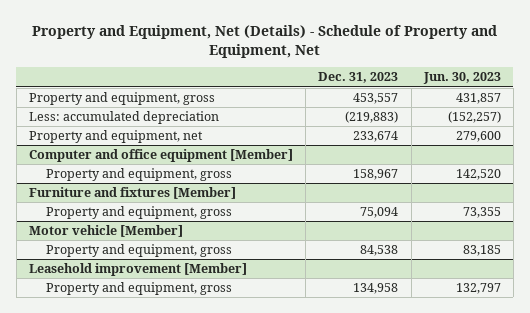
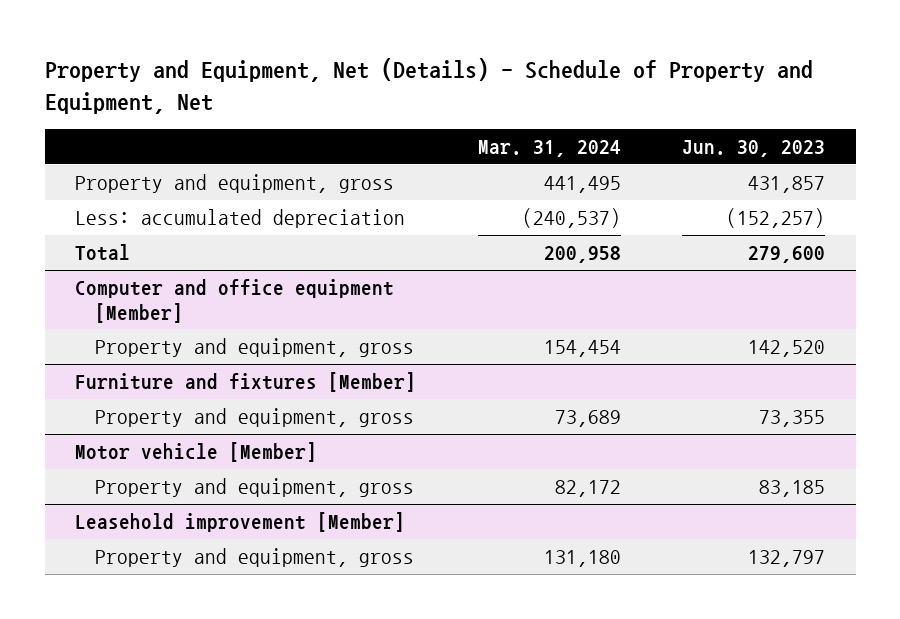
- | Dec. 31, 2023 | Jun. 30, 2023
+ | Mar. 31, 2024 | Jun. 30, 2023
- Property and equipment, net | 233,674 | 279,600
+ Total | 200,958 | 279,600

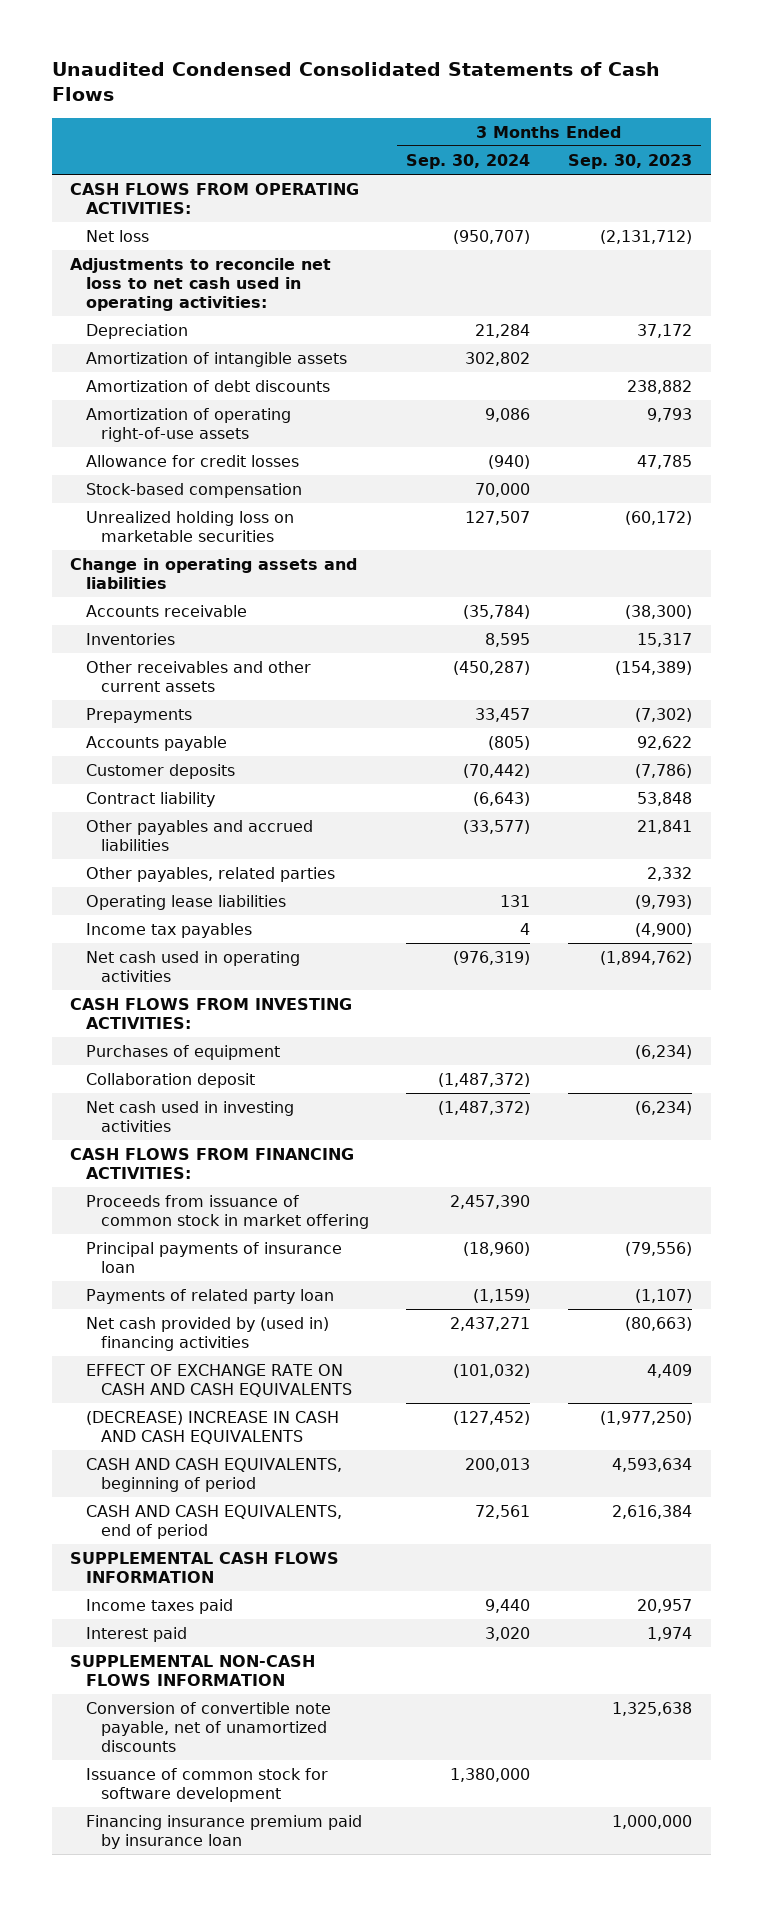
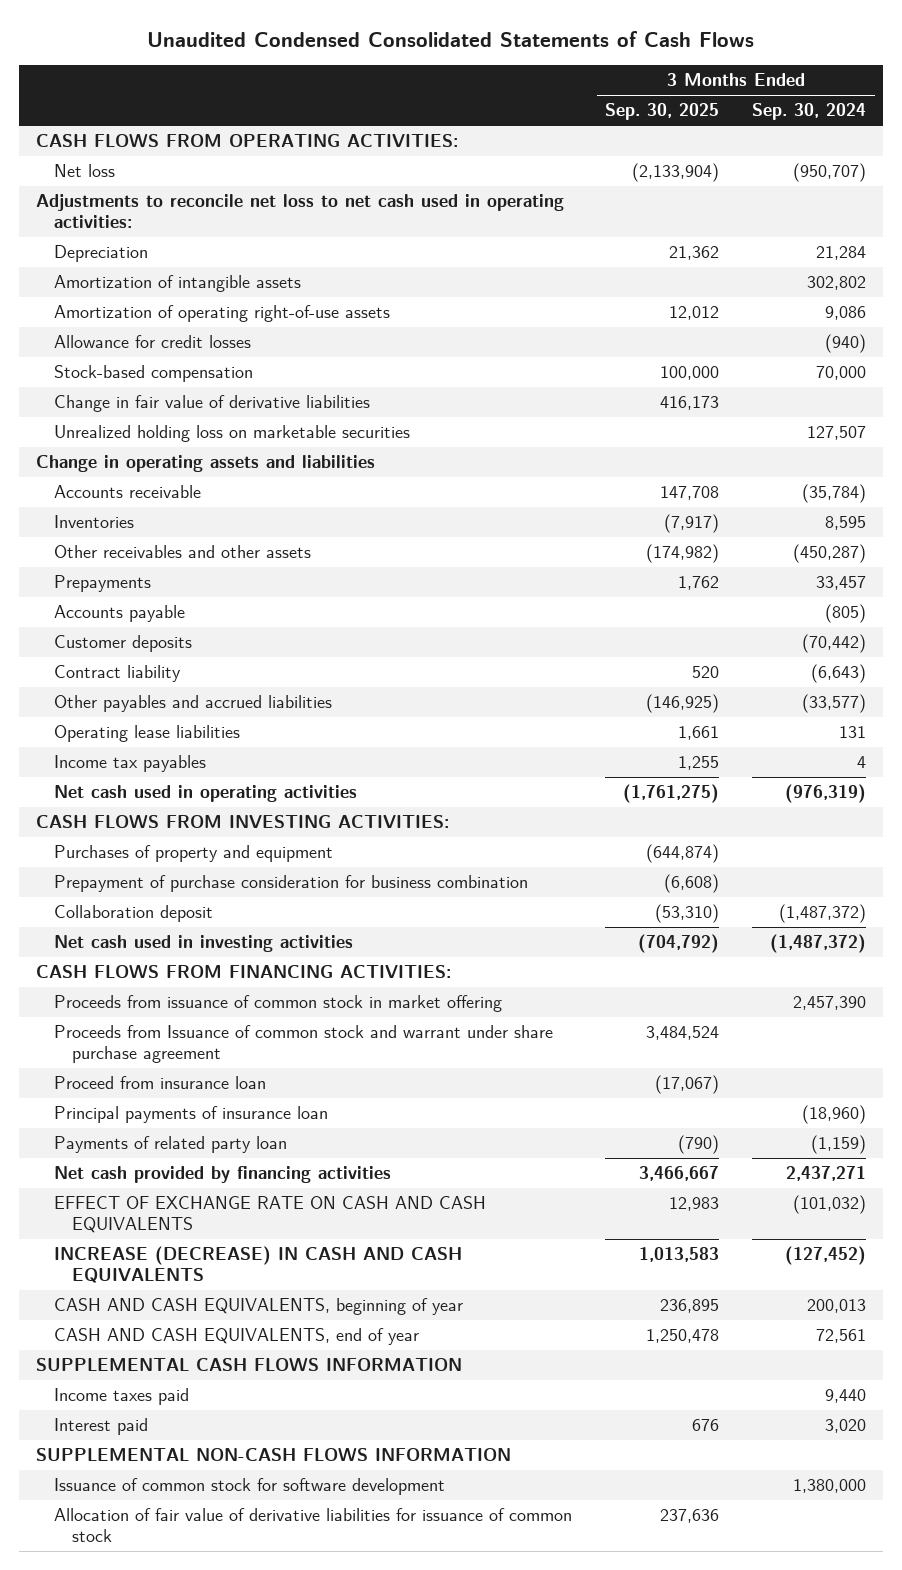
- | 3 Months Ended Sep. 30, 2024 | 3 Months Ended Sep. 30, 2023
+ | 3 Months Ended Sep. 30, 2025 | 3 Months Ended Sep. 30, 2024
- Amortization of debt discounts | | 238,882
+ Change in fair value of derivative liabilities | 416,173 |
- Other receivables and other current assets | (450,287) | (154,389)
+ Other receivables and other assets | (174,982) | (450,287)
- Other payables, related parties | | 2,332
- Purchases of equipment | | (6,234)
+ Purchases of property and equipment | (644,874) |
+ Prepayment of purchase consideration for business combination | (6,608) |
+ Proceeds from Issuance of common stock and warrant under share purchase agreement | 3,484,524 |
+ Proceed from insurance loan | (17,067) |
- Net cash provided by (used in) financing activities | 2,437,271 | (80,663)
+ Net cash provided by financing activities | 3,466,667 | 2,437,271
- (DECREASE) INCREASE IN CASH AND CASH EQUIVALENTS | (127,452) | (1,977,250)
- CASH AND CASH EQUIVALENTS, beginning of period | 200,013 | 4,593,634
- CASH AND CASH EQUIVALENTS, end of period | 72,561 | 2,616,384
+ INCREASE (DECREASE) IN CASH AND CASH EQUIVALENTS | 1,013,583 | (127,452)
+ CASH AND CASH EQUIVALENTS, beginning of year | 236,895 | 200,013
+ CASH AND CASH EQUIVALENTS, end of year | 1,250,478 | 72,561
- Conversion of convertible note payable, net of unamortized discounts | | 1,325,638
- Financing insurance premium paid by insurance loan | | 1,000,000
+ Allocation of fair value of derivative liabilities for issuance of common stock | 237,636 |

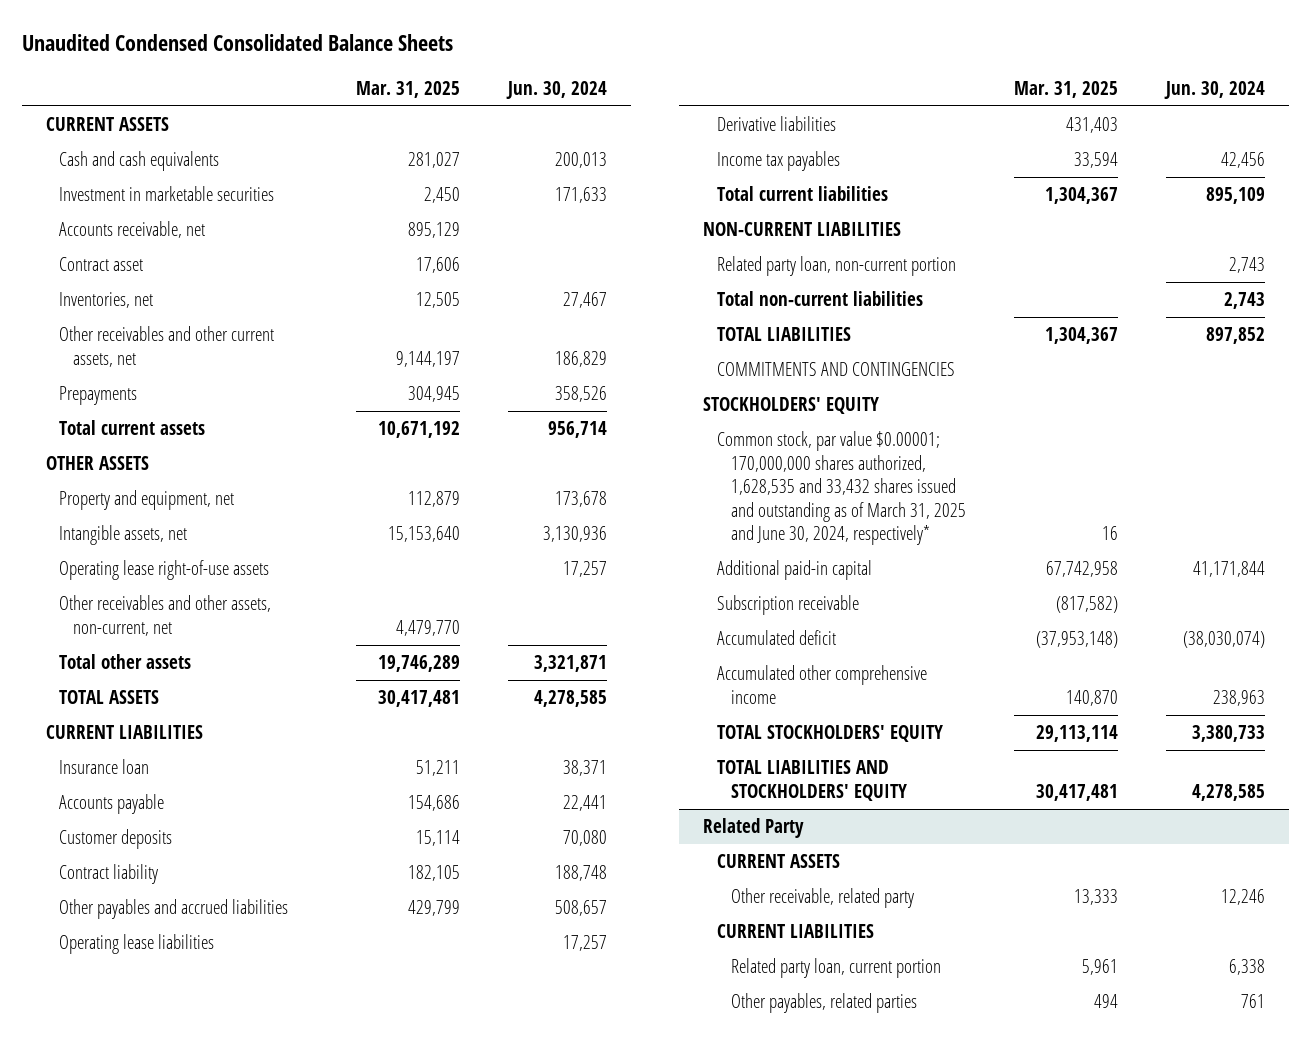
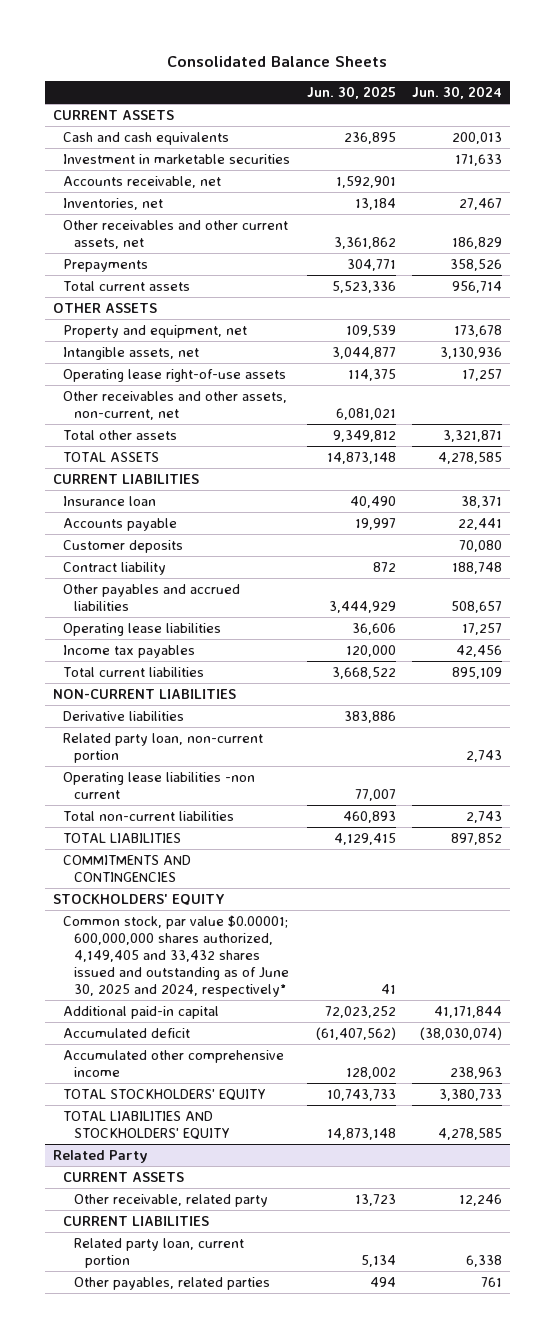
- Unaudited Condensed Consolidated Balance Sheets
+ Consolidated Balance Sheets
- | Mar. 31, 2025 | Jun. 30, 2024
+ | Jun. 30, 2025 | Jun. 30, 2024
- Contract asset | 17,606 |
moved down: Derivative liabilities | 383,886 |
+ Operating lease liabilities -non current | 77,007 |
- Common stock, par value $0.00001; 170,000,000 shares authorized, 1,628,535 and 33,432 shares issued and outstanding as of March 31, 2025 and June 30, 2024, respectively* | 16 |
+ Common stock, par value $0.00001; 600,000,000 shares authorized, 4,149,405 and 33,432 shares issued and outstanding as of June 30, 2025 and 2024, respectively* | 41 |
- Subscription receivable | (817,582) |

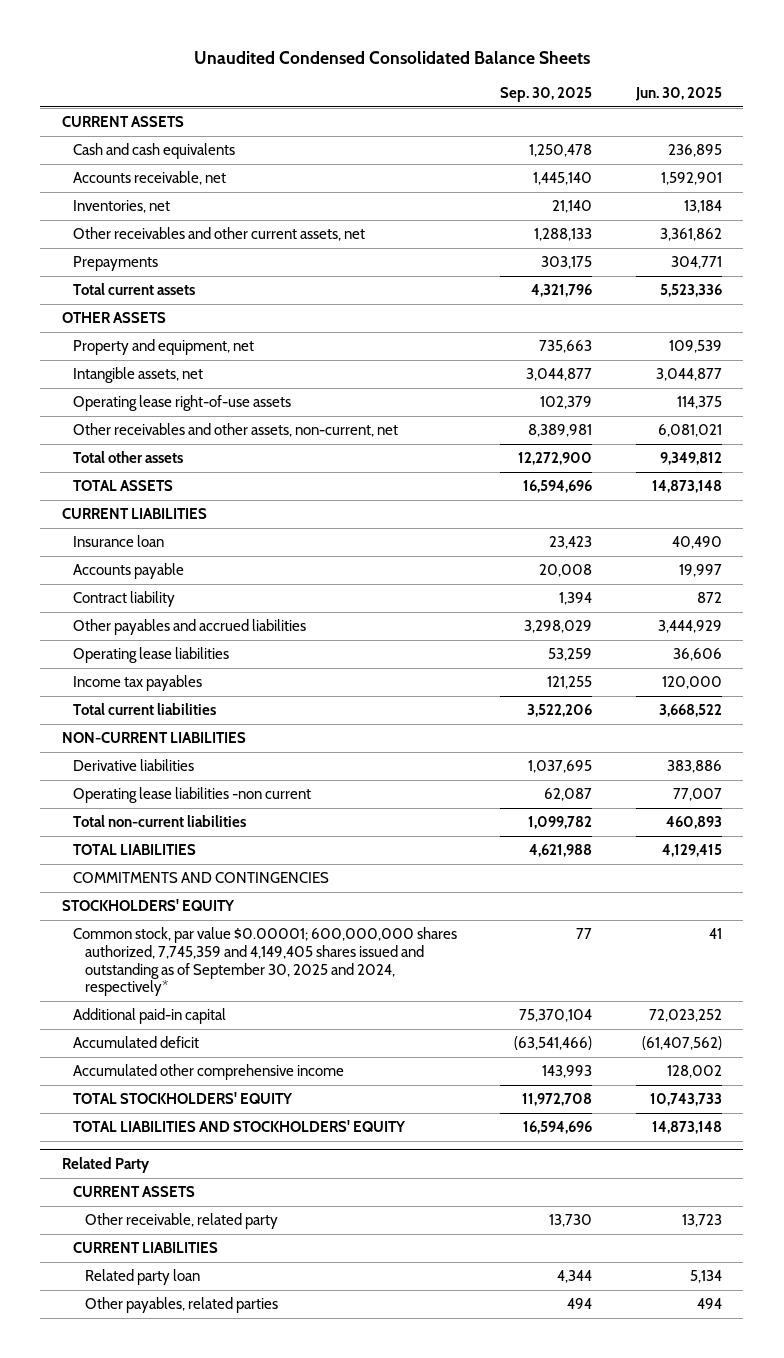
- Consolidated Balance Sheets
+ Unaudited Condensed Consolidated Balance Sheets
- | Jun. 30, 2025 | Jun. 30, 2024
+ | Sep. 30, 2025 | Jun. 30, 2025
- Investment in marketable securities | | 171,633
- Customer deposits | | 70,080
- Related party loan, non-current portion | | 2,743
- Common stock, par value $0.00001; 600,000,000 shares authorized, 4,149,405 and 33,432 shares issued and outstanding as of June 30, 2025 and 2024, respectively* | 41 |
+ Common stock, par value $0.00001; 600,000,000 shares authorized, 7,745,359 and 4,149,405 shares issued and outstanding as of September 30, 2025 and 2024, respectively* | 77 | 41
@ Related Party
- Related party loan, current portion | 5,134 | 6,338
+ Related party loan | 4,344 | 5,134

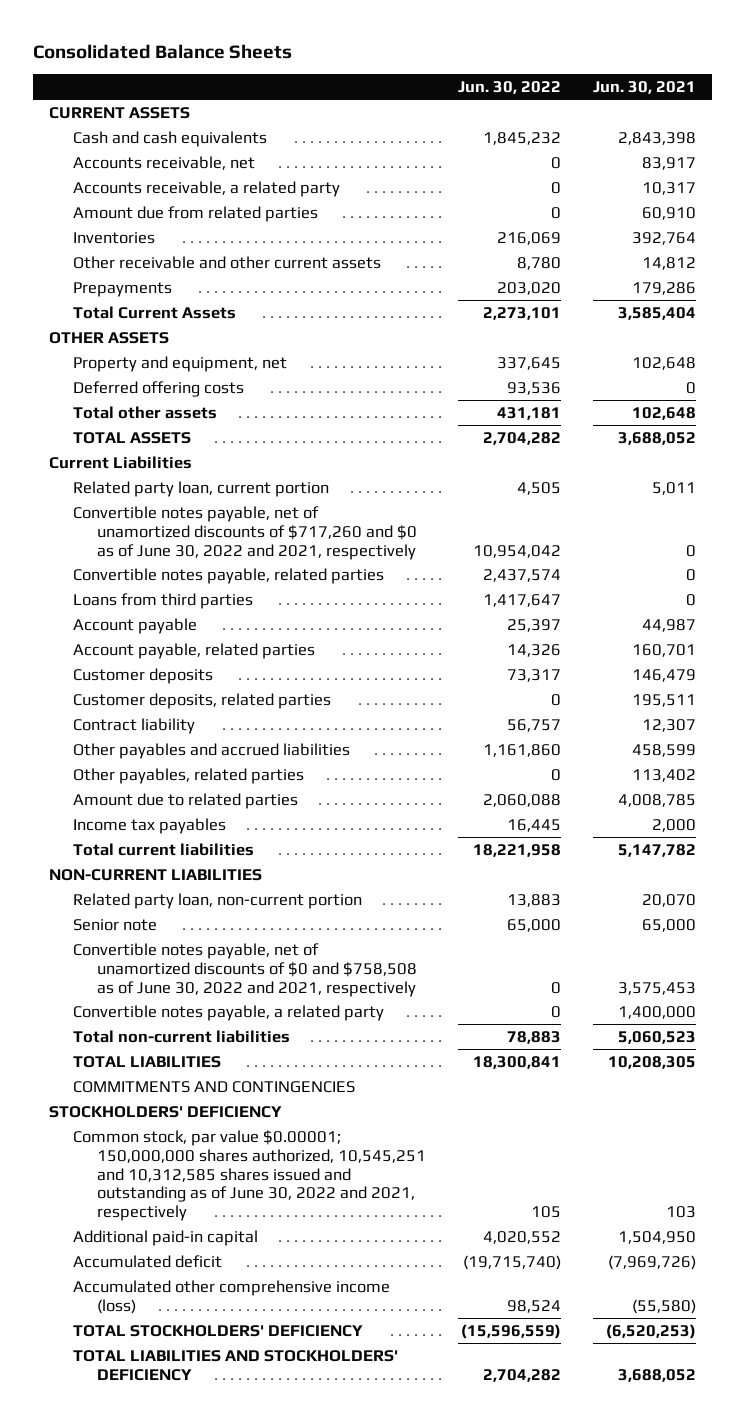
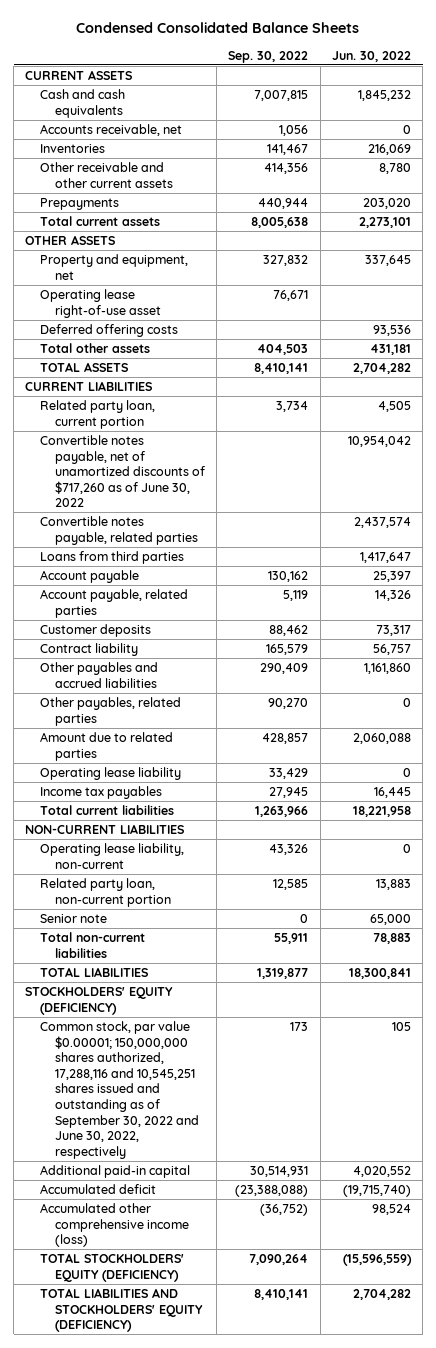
- Consolidated Balance Sheets
+ Condensed Consolidated Balance Sheets
- | Jun. 30, 2022 | Jun. 30, 2021
+ | Sep. 30, 2022 | Jun. 30, 2022
- Accounts receivable, a related party | 0 | 10,317
- Amount due from related parties | 0 | 60,910
- Total Current Assets | 2,273,101 | 3,585,404
+ Total current assets | 8,005,638 | 2,273,101
+ Operating lease right-of-use asset | 76,671 |
- Current Liabilities
+ CURRENT LIABILITIES
- Convertible notes payable, net of unamortized discounts of $717,260 and $0 as of June 30, 2022 and 2021, respectively | 10,954,042 | 0
+ Convertible notes payable, net of unamortized discounts of $717,260 as of June 30, 2022 | | 10,954,042
- Customer deposits, related parties | 0 | 195,511
+ Operating lease liability | 33,429 | 0
+ Operating lease liability, non-current | 43,326 | 0
- Convertible notes payable, net of unamortized discounts of $0 and $758,508 as of June 30, 2022 and 2021, respectively | 0 | 3,575,453
- Convertible notes payable, a related party | 0 | 1,400,000
- COMMITMENTS AND CONTINGENCIES
- STOCKHOLDERS' DEFICIENCY
- Common stock, par value $0.00001; 150,000,000 shares authorized, 10,545,251 and 10,312,585 shares issued and outstanding as of June 30, 2022 and 2021, respectively | 105 | 103
+ STOCKHOLDERS' EQUITY (DEFICIENCY)
+ Common stock, par value $0.00001; 150,000,000 shares authorized, 17,288,116 and 10,545,251 shares issued and outstanding as of September 30, 2022 and June 30, 2022, respectively | 173 | 105
- TOTAL STOCKHOLDERS' DEFICIENCY | (15,596,559) | (6,520,253)
- TOTAL LIABILITIES AND STOCKHOLDERS' DEFICIENCY | 2,704,282 | 3,688,052
+ TOTAL STOCKHOLDERS' EQUITY (DEFICIENCY) | 7,090,264 | (15,596,559)
+ TOTAL LIABILITIES AND STOCKHOLDERS' EQUITY (DEFICIENCY) | 8,410,141 | 2,704,282

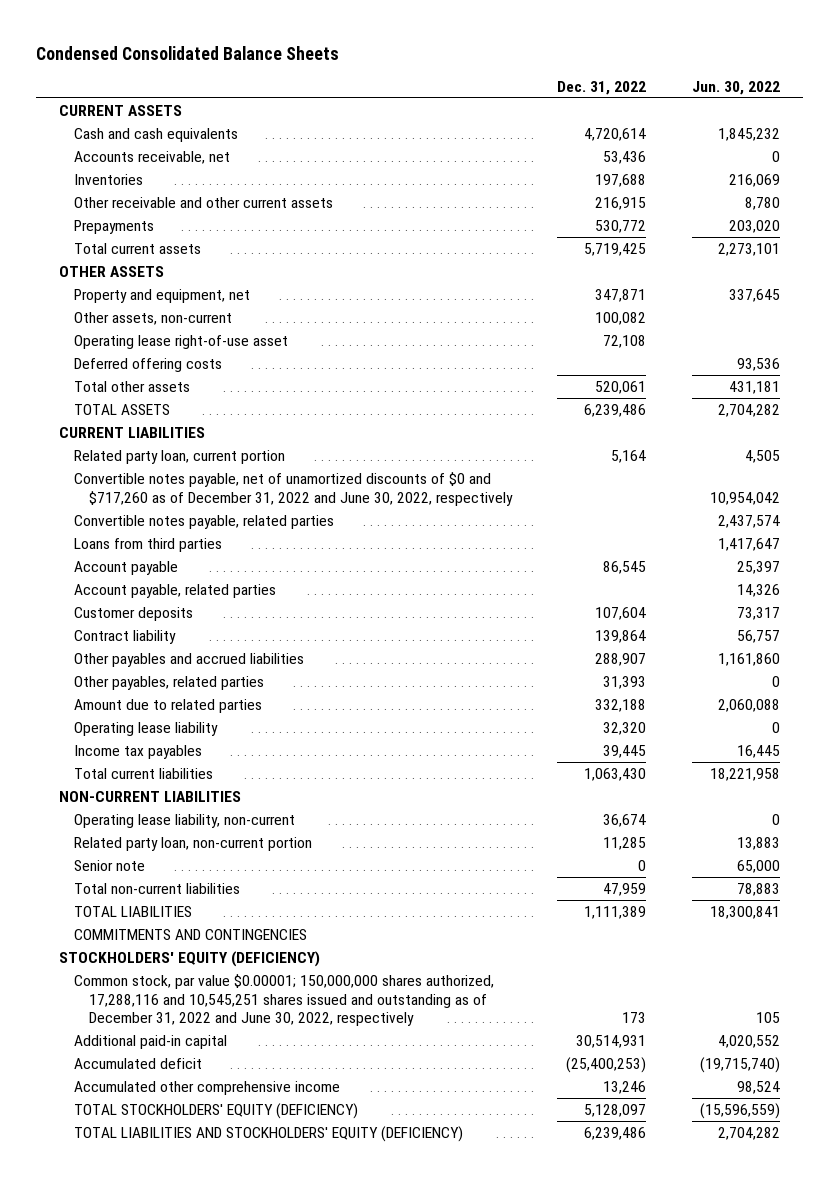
- | Sep. 30, 2022 | Jun. 30, 2022
+ | Dec. 31, 2022 | Jun. 30, 2022
+ Other assets, non-current | 100,082 |
- Convertible notes payable, net of unamortized discounts of $717,260 as of June 30, 2022 | | 10,954,042
+ Convertible notes payable, net of unamortized discounts of $0 and $717,260 as of December 31, 2022 and June 30, 2022, respectively | | 10,954,042
+ COMMITMENTS AND CONTINGENCIES
- Common stock, par value $0.00001; 150,000,000 shares authorized, 17,288,116 and 10,545,251 shares issued and outstanding as of September 30, 2022 and June 30, 2022, respectively | 173 | 105
+ Common stock, par value $0.00001; 150,000,000 shares authorized, 17,288,116 and 10,545,251 shares issued and outstanding as of December 31, 2022 and June 30, 2022, respectively | 173 | 105
- Accumulated other comprehensive income (loss) | (36,752) | 98,524
+ Accumulated other comprehensive income | 13,246 | 98,524

